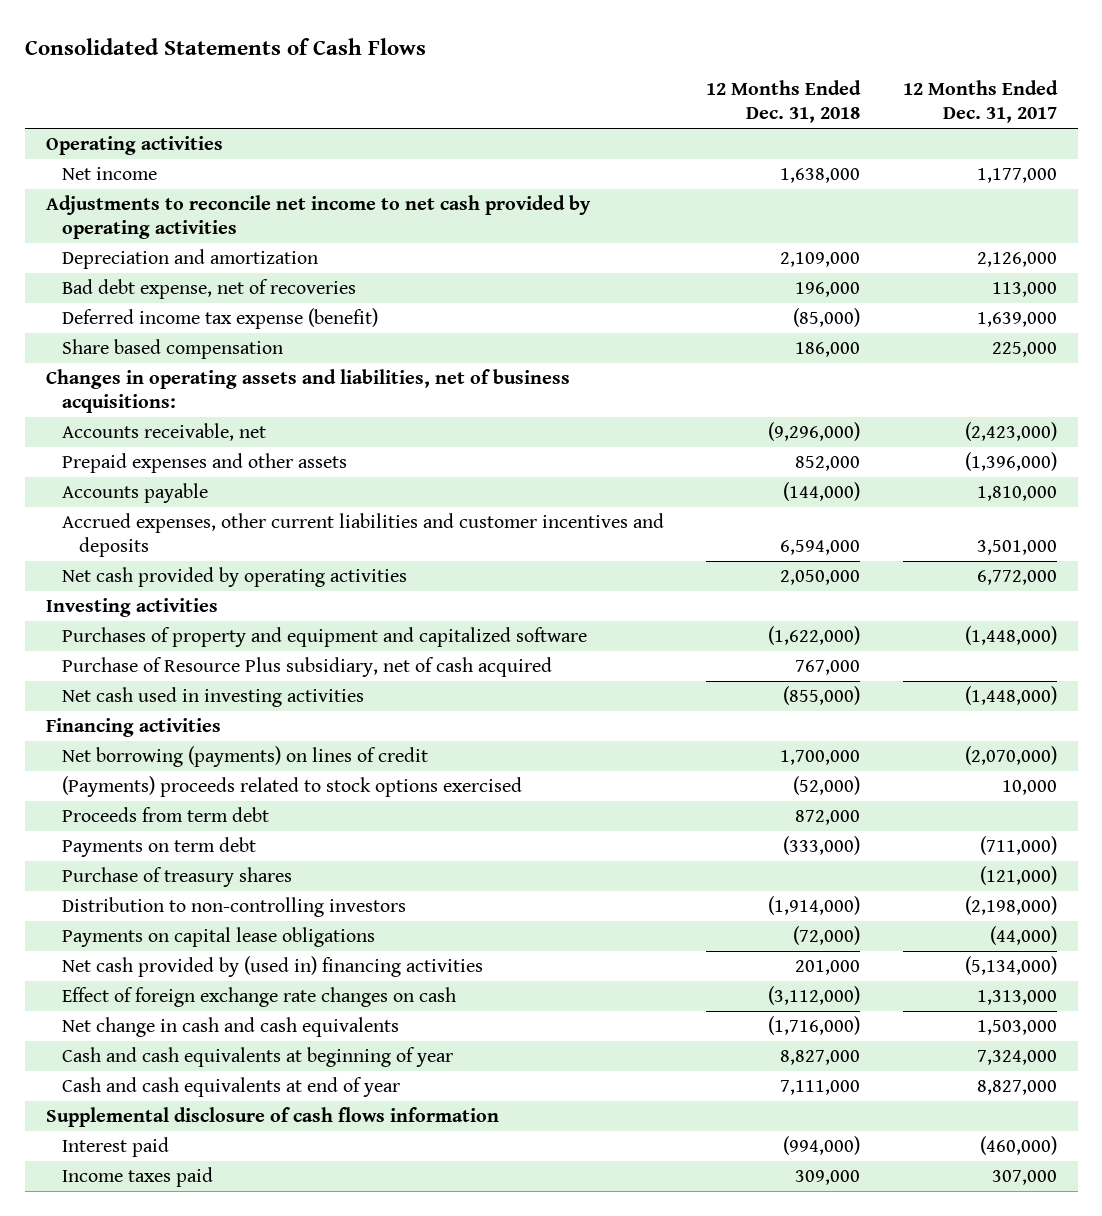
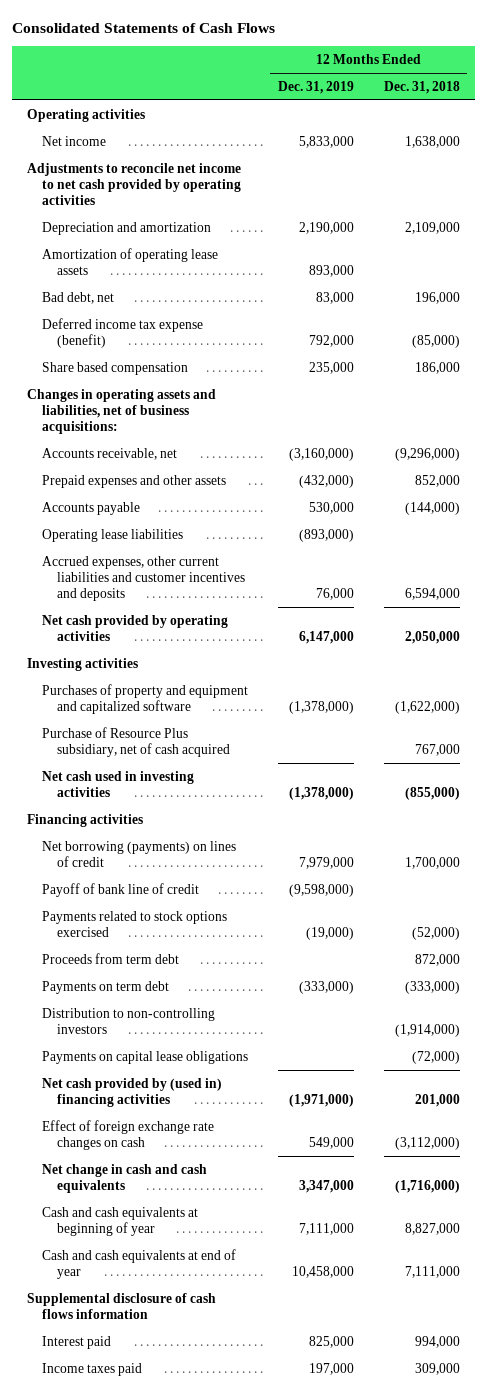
- | 12 Months Ended Dec. 31, 2018 | 12 Months Ended Dec. 31, 2017
+ | 12 Months Ended Dec. 31, 2019 | 12 Months Ended Dec. 31, 2018
- Bad debt expense, net of recoveries | 196,000 | 113,000
+ Amortization of operating lease assets | 893,000 |
+ Bad debt, net | 83,000 | 196,000
+ Operating lease liabilities | (893,000) |
- (Payments) proceeds related to stock options exercised | (52,000) | 10,000
+ Payoff of bank line of credit | (9,598,000) |
+ Payments related to stock options exercised | (19,000) | (52,000)
- Purchase of treasury shares | | (121,000)
- Interest paid | (994,000) | (460,000)
+ Interest paid | 825,000 | 994,000

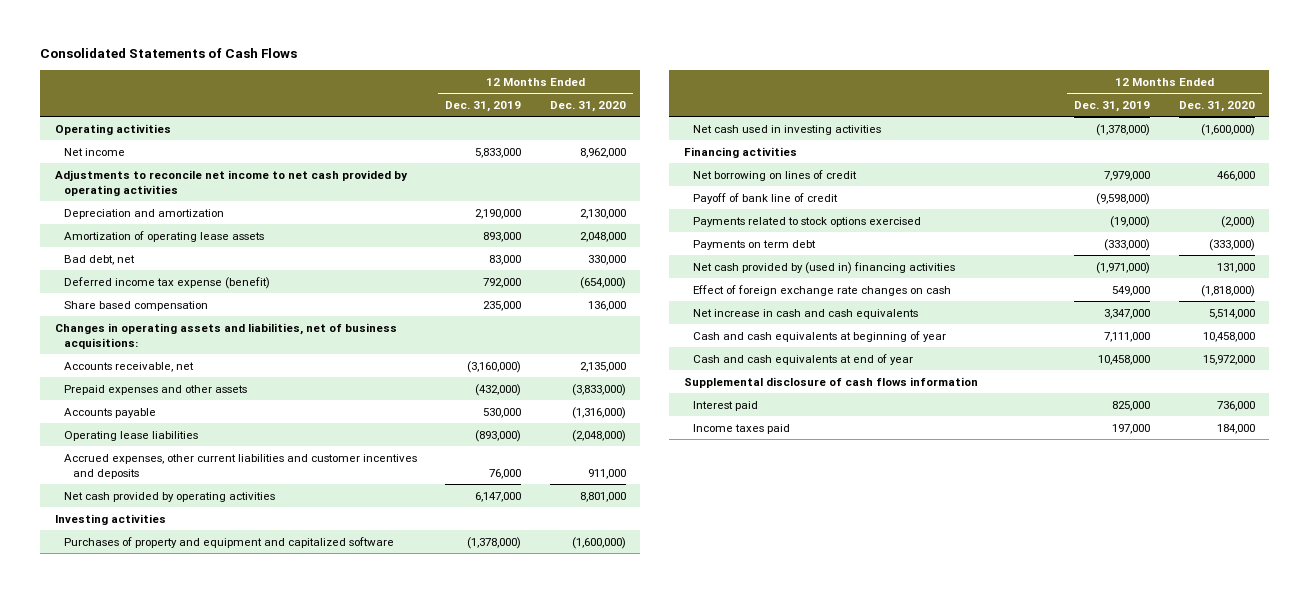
- | 12 Months Ended Dec. 31, 2019 | 12 Months Ended Dec. 31, 2018
+ | 12 Months Ended Dec. 31, 2019 | 12 Months Ended Dec. 31, 2020
- Purchase of Resource Plus subsidiary, net of cash acquired | | 767,000
- Net borrowing (payments) on lines of credit | 7,979,000 | 1,700,000
+ Net borrowing on lines of credit | 7,979,000 | 466,000
- Proceeds from term debt | | 872,000
- Distribution to non-controlling investors | | (1,914,000)
- Payments on capital lease obligations | | (72,000)
- Net change in cash and cash equivalents | 3,347,000 | (1,716,000)
+ Net increase in cash and cash equivalents | 3,347,000 | 5,514,000

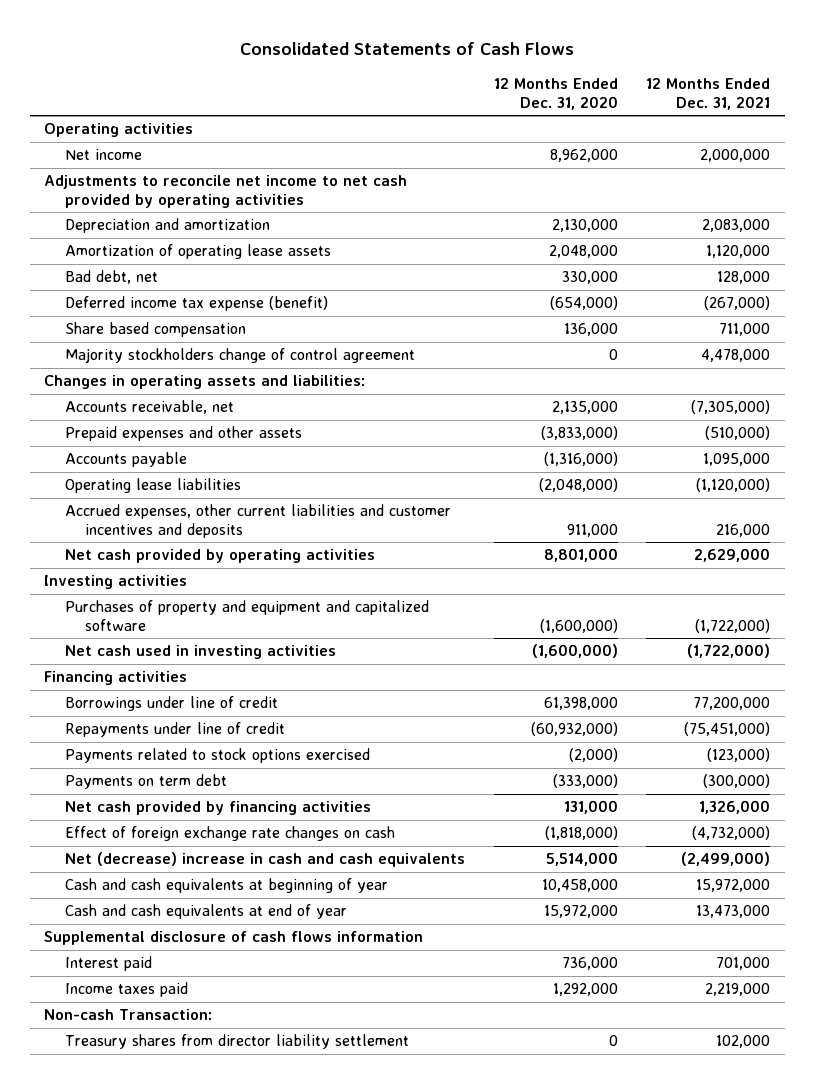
- | 12 Months Ended Dec. 31, 2019 | 12 Months Ended Dec. 31, 2020
+ | 12 Months Ended Dec. 31, 2020 | 12 Months Ended Dec. 31, 2021
- Changes in operating assets and liabilities, net of business acquisitions:
+ Majority stockholders change of control agreement | 0 | 4,478,000
+ Changes in operating assets and liabilities:
- Net borrowing on lines of credit | 7,979,000 | 466,000
- Payoff of bank line of credit | (9,598,000) |
+ Borrowings under line of credit | 61,398,000 | 77,200,000
+ Repayments under line of credit | (60,932,000) | (75,451,000)
- Net cash provided by (used in) financing activities | (1,971,000) | 131,000
+ Net cash provided by financing activities | 131,000 | 1,326,000
- Net increase in cash and cash equivalents | 3,347,000 | 5,514,000
+ Net (decrease) increase in cash and cash equivalents | 5,514,000 | (2,499,000)
- Income taxes paid | 197,000 | 184,000
+ Income taxes paid | 1,292,000 | 2,219,000
+ Non-cash Transaction:
+ Treasury shares from director liability settlement | 0 | 102,000

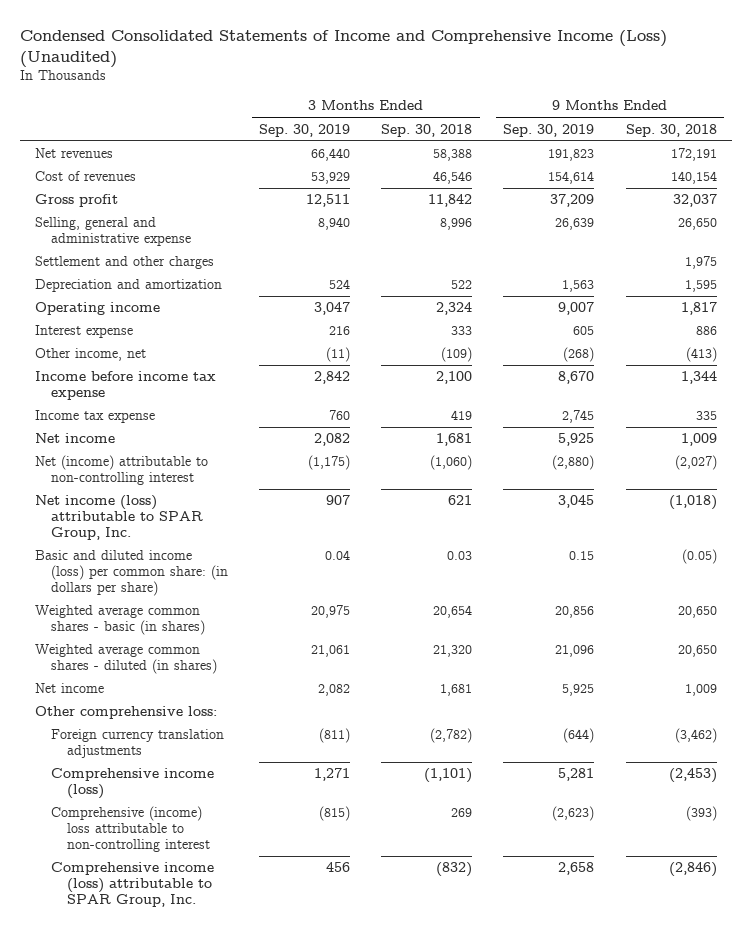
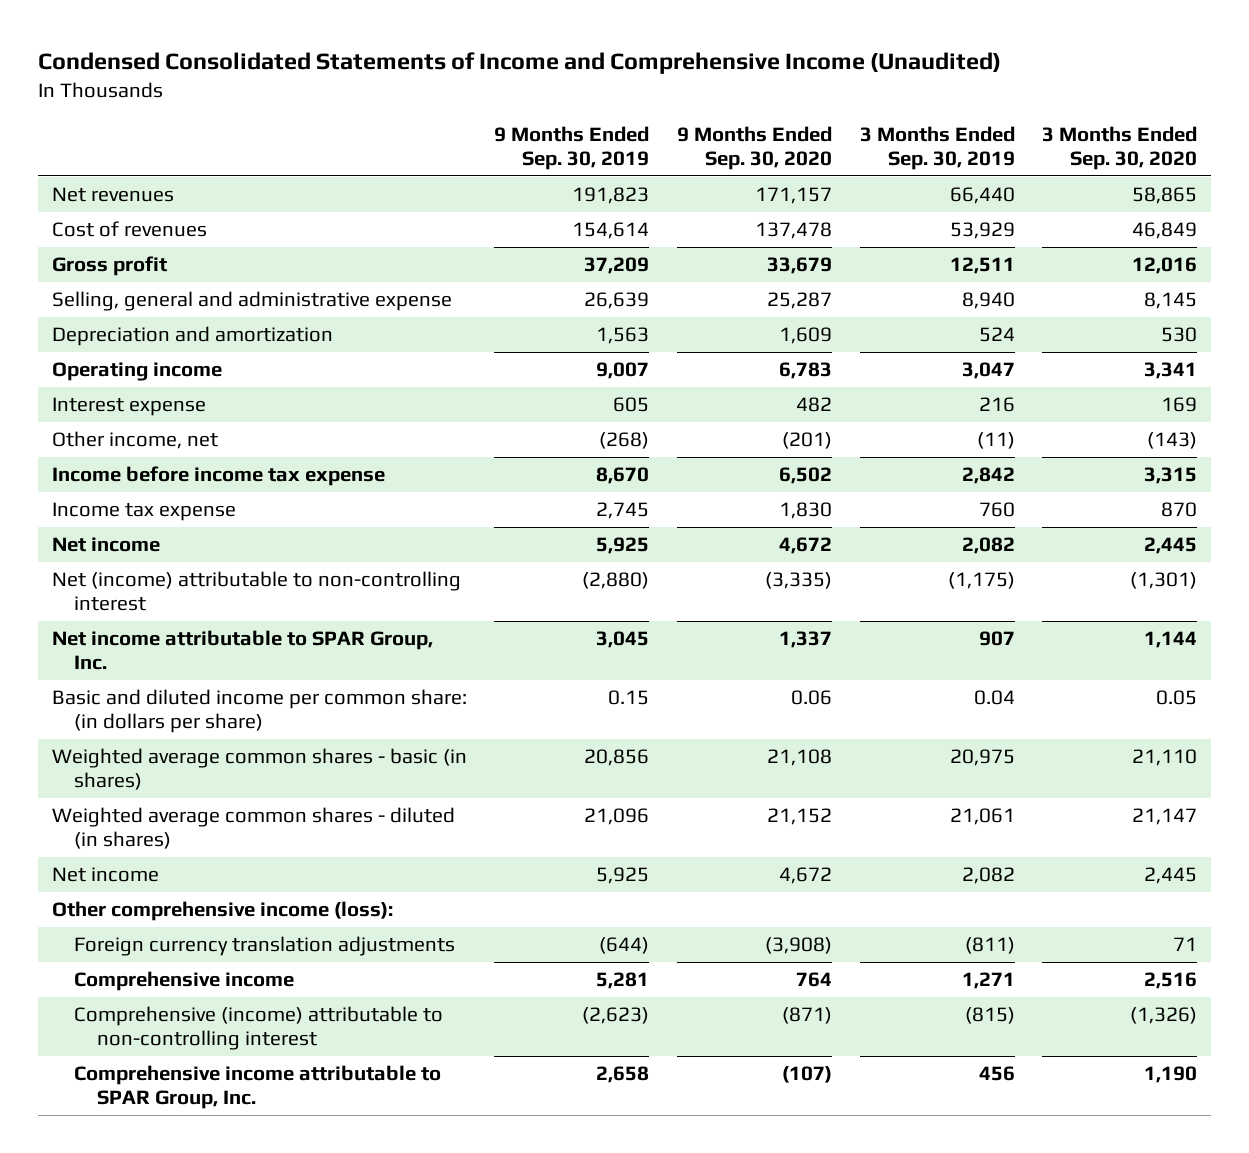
- Condensed Consolidated Statements of Income and Comprehensive Income (Loss) (Unaudited)
+ Condensed Consolidated Statements of Income and Comprehensive Income (Unaudited)
- | 3 Months Ended Sep. 30, 2019 | 3 Months Ended Sep. 30, 2018 | 9 Months Ended Sep. 30, 2019 | 9 Months Ended Sep. 30, 2018
+ | 9 Months Ended Sep. 30, 2019 | 9 Months Ended Sep. 30, 2020 | 3 Months Ended Sep. 30, 2019 | 3 Months Ended Sep. 30, 2020
- Settlement and other charges | | | | 1,975
- Net income (loss) attributable to SPAR Group, Inc. | 907 | 621 | 3,045 | (1,018)
- Basic and diluted income (loss) per common share: (in dollars per share) | 0.04 | 0.03 | 0.15 | (0.05)
+ Net income attributable to SPAR Group, Inc. | 3,045 | 1,337 | 907 | 1,144
+ Basic and diluted income per common share: (in dollars per share) | 0.15 | 0.06 | 0.04 | 0.05
- Other comprehensive loss:
+ Other comprehensive income (loss):
- Comprehensive income (loss) | 1,271 | (1,101) | 5,281 | (2,453)
- Comprehensive (income) loss attributable to non-controlling interest | (815) | 269 | (2,623) | (393)
- Comprehensive income (loss) attributable to SPAR Group, Inc. | 456 | (832) | 2,658 | (2,846)
+ Comprehensive income | 5,281 | 764 | 1,271 | 2,516
+ Comprehensive (income) attributable to non-controlling interest | (2,623) | (871) | (815) | (1,326)
+ Comprehensive income attributable to SPAR Group, Inc. | 2,658 | (107) | 456 | 1,190

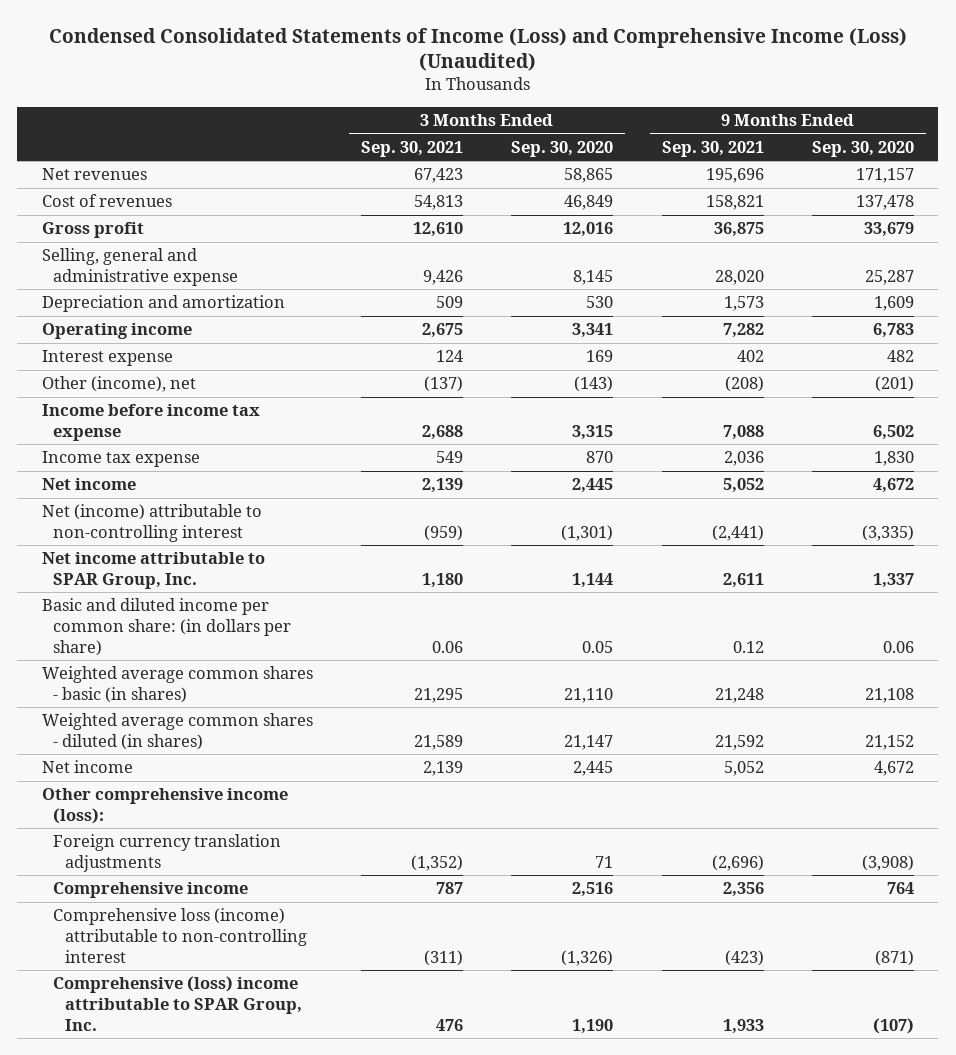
- Condensed Consolidated Statements of Income and Comprehensive Income (Unaudited)
+ Condensed Consolidated Statements of Income (Loss) and Comprehensive Income (Loss) (Unaudited)
- | 9 Months Ended Sep. 30, 2019 | 9 Months Ended Sep. 30, 2020 | 3 Months Ended Sep. 30, 2019 | 3 Months Ended Sep. 30, 2020
+ | 3 Months Ended Sep. 30, 2021 | 3 Months Ended Sep. 30, 2020 | 9 Months Ended Sep. 30, 2021 | 9 Months Ended Sep. 30, 2020
- Other income, net | (268) | (201) | (11) | (143)
+ Other (income), net | (137) | (143) | (208) | (201)
- Comprehensive (income) attributable to non-controlling interest | (2,623) | (871) | (815) | (1,326)
- Comprehensive income attributable to SPAR Group, Inc. | 2,658 | (107) | 456 | 1,190
+ Comprehensive loss (income) attributable to non-controlling interest | (311) | (1,326) | (423) | (871)
+ Comprehensive (loss) income attributable to SPAR Group, Inc. | 476 | 1,190 | 1,933 | (107)

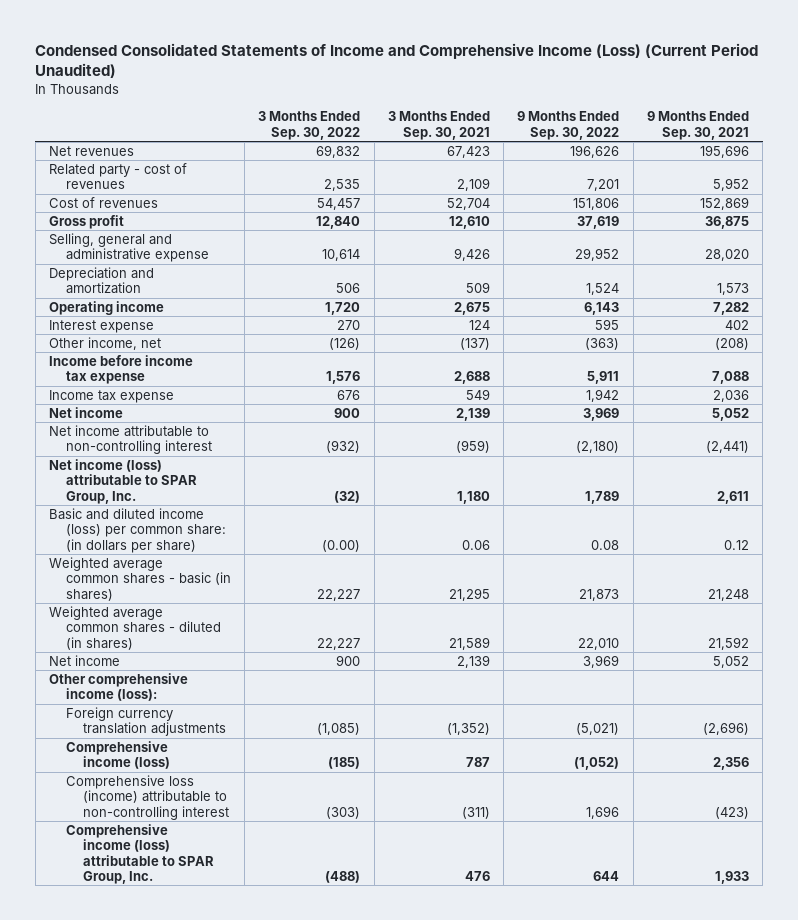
- Condensed Consolidated Statements of Income (Loss) and Comprehensive Income (Loss) (Unaudited)
+ Condensed Consolidated Statements of Income and Comprehensive Income (Loss) (Current Period Unaudited)
- | 3 Months Ended Sep. 30, 2021 | 3 Months Ended Sep. 30, 2020 | 9 Months Ended Sep. 30, 2021 | 9 Months Ended Sep. 30, 2020
+ | 3 Months Ended Sep. 30, 2022 | 3 Months Ended Sep. 30, 2021 | 9 Months Ended Sep. 30, 2022 | 9 Months Ended Sep. 30, 2021
- Cost of revenues | 54,813 | 46,849 | 158,821 | 137,478
+ Related party - cost of revenues | 2,535 | 2,109 | 7,201 | 5,952
+ Cost of revenues | 54,457 | 52,704 | 151,806 | 152,869
- Other (income), net | (137) | (143) | (208) | (201)
+ Other income, net | (126) | (137) | (363) | (208)
- Net (income) attributable to non-controlling interest | (959) | (1,301) | (2,441) | (3,335)
- Net income attributable to SPAR Group, Inc. | 1,180 | 1,144 | 2,611 | 1,337
- Basic and diluted income per common share: (in dollars per share) | 0.06 | 0.05 | 0.12 | 0.06
+ Net income attributable to non-controlling interest | (932) | (959) | (2,180) | (2,441)
+ Net income (loss) attributable to SPAR Group, Inc. | (32) | 1,180 | 1,789 | 2,611
+ Basic and diluted income (loss) per common share: (in dollars per share) | (0.00) | 0.06 | 0.08 | 0.12
- Comprehensive income | 787 | 2,516 | 2,356 | 764
+ Comprehensive income (loss) | (185) | 787 | (1,052) | 2,356
- Comprehensive (loss) income attributable to SPAR Group, Inc. | 476 | 1,190 | 1,933 | (107)
+ Comprehensive income (loss) attributable to SPAR Group, Inc. | (488) | 476 | 644 | 1,933

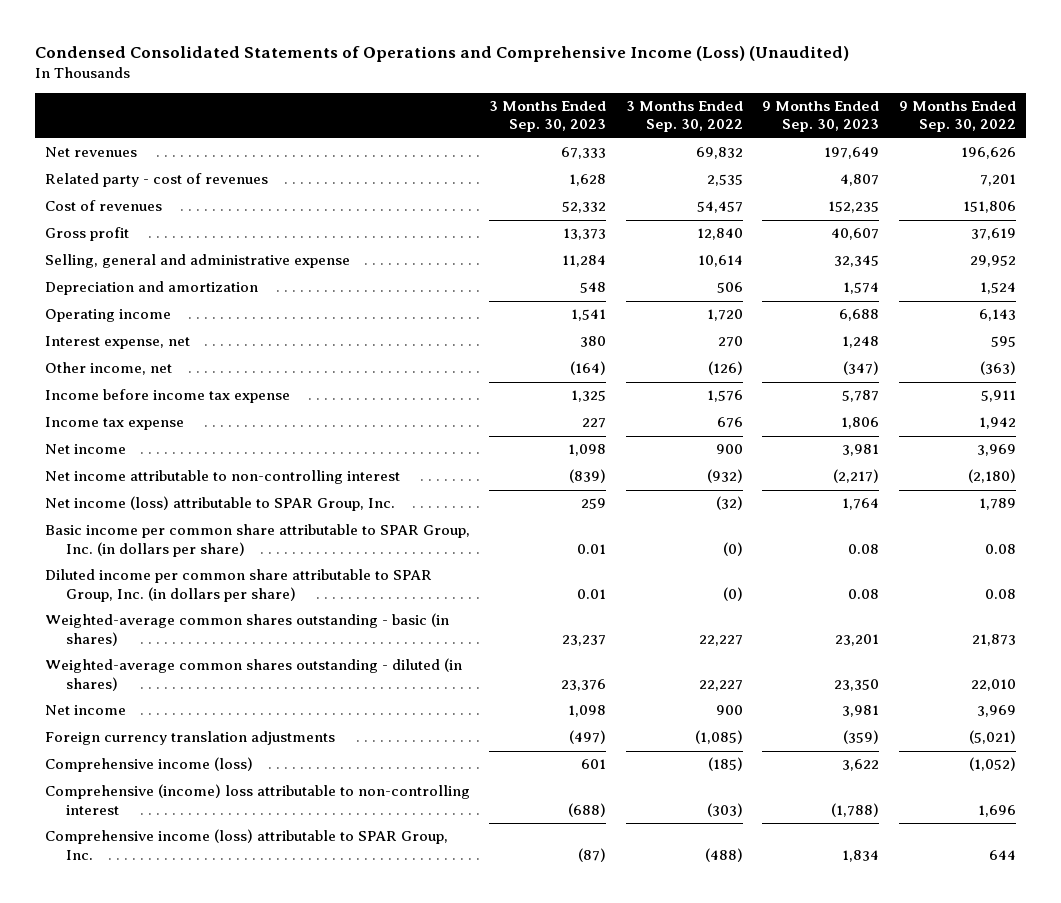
- Condensed Consolidated Statements of Income and Comprehensive Income (Loss) (Current Period Unaudited)
+ Condensed Consolidated Statements of Operations and Comprehensive Income (Loss) (Unaudited)
- | 3 Months Ended Sep. 30, 2022 | 3 Months Ended Sep. 30, 2021 | 9 Months Ended Sep. 30, 2022 | 9 Months Ended Sep. 30, 2021
+ | 3 Months Ended Sep. 30, 2023 | 3 Months Ended Sep. 30, 2022 | 9 Months Ended Sep. 30, 2023 | 9 Months Ended Sep. 30, 2022
- Interest expense | 270 | 124 | 595 | 402
+ Interest expense, net | 380 | 270 | 1,248 | 595
- Basic and diluted income (loss) per common share: (in dollars per share) | (0.00) | 0.06 | 0.08 | 0.12
- Weighted average common shares - basic (in shares) | 22,227 | 21,295 | 21,873 | 21,248
- Weighted average common shares - diluted (in shares) | 22,227 | 21,589 | 22,010 | 21,592
+ Basic income per common share attributable to SPAR Group, Inc. (in dollars per share) | 0.01 | (0) | 0.08 | 0.08
+ Diluted income per common share attributable to SPAR Group, Inc. (in dollars per share) | 0.01 | (0) | 0.08 | 0.08
+ Weighted-average common shares outstanding - basic (in shares) | 23,237 | 22,227 | 23,201 | 21,873
+ Weighted-average common shares outstanding - diluted (in shares) | 23,376 | 22,227 | 23,350 | 22,010
- Other comprehensive income (loss):
- Comprehensive loss (income) attributable to non-controlling interest | (303) | (311) | 1,696 | (423)
+ Comprehensive (income) loss attributable to non-controlling interest | (688) | (303) | (1,788) | 1,696

